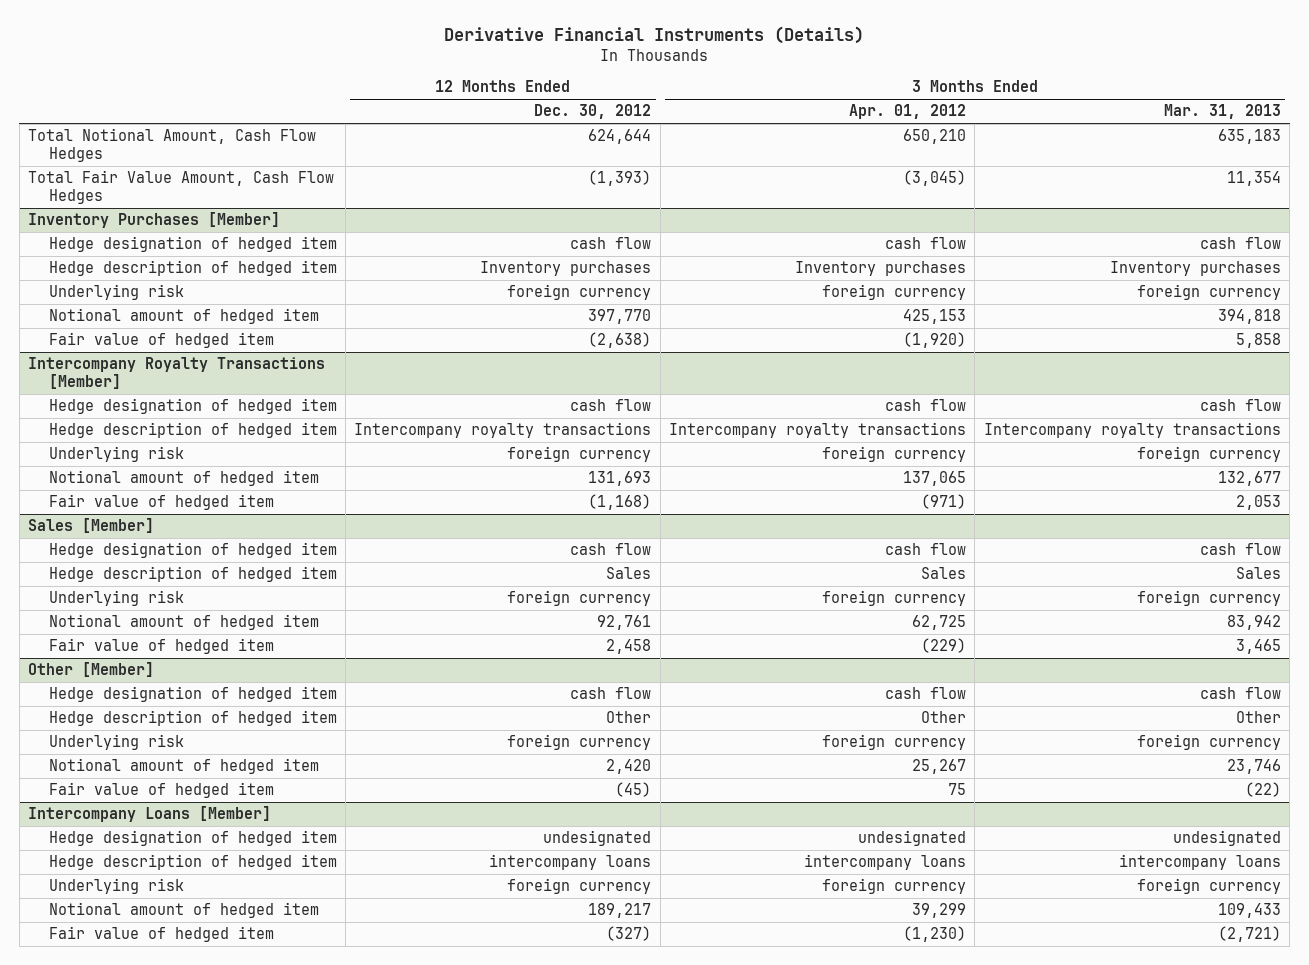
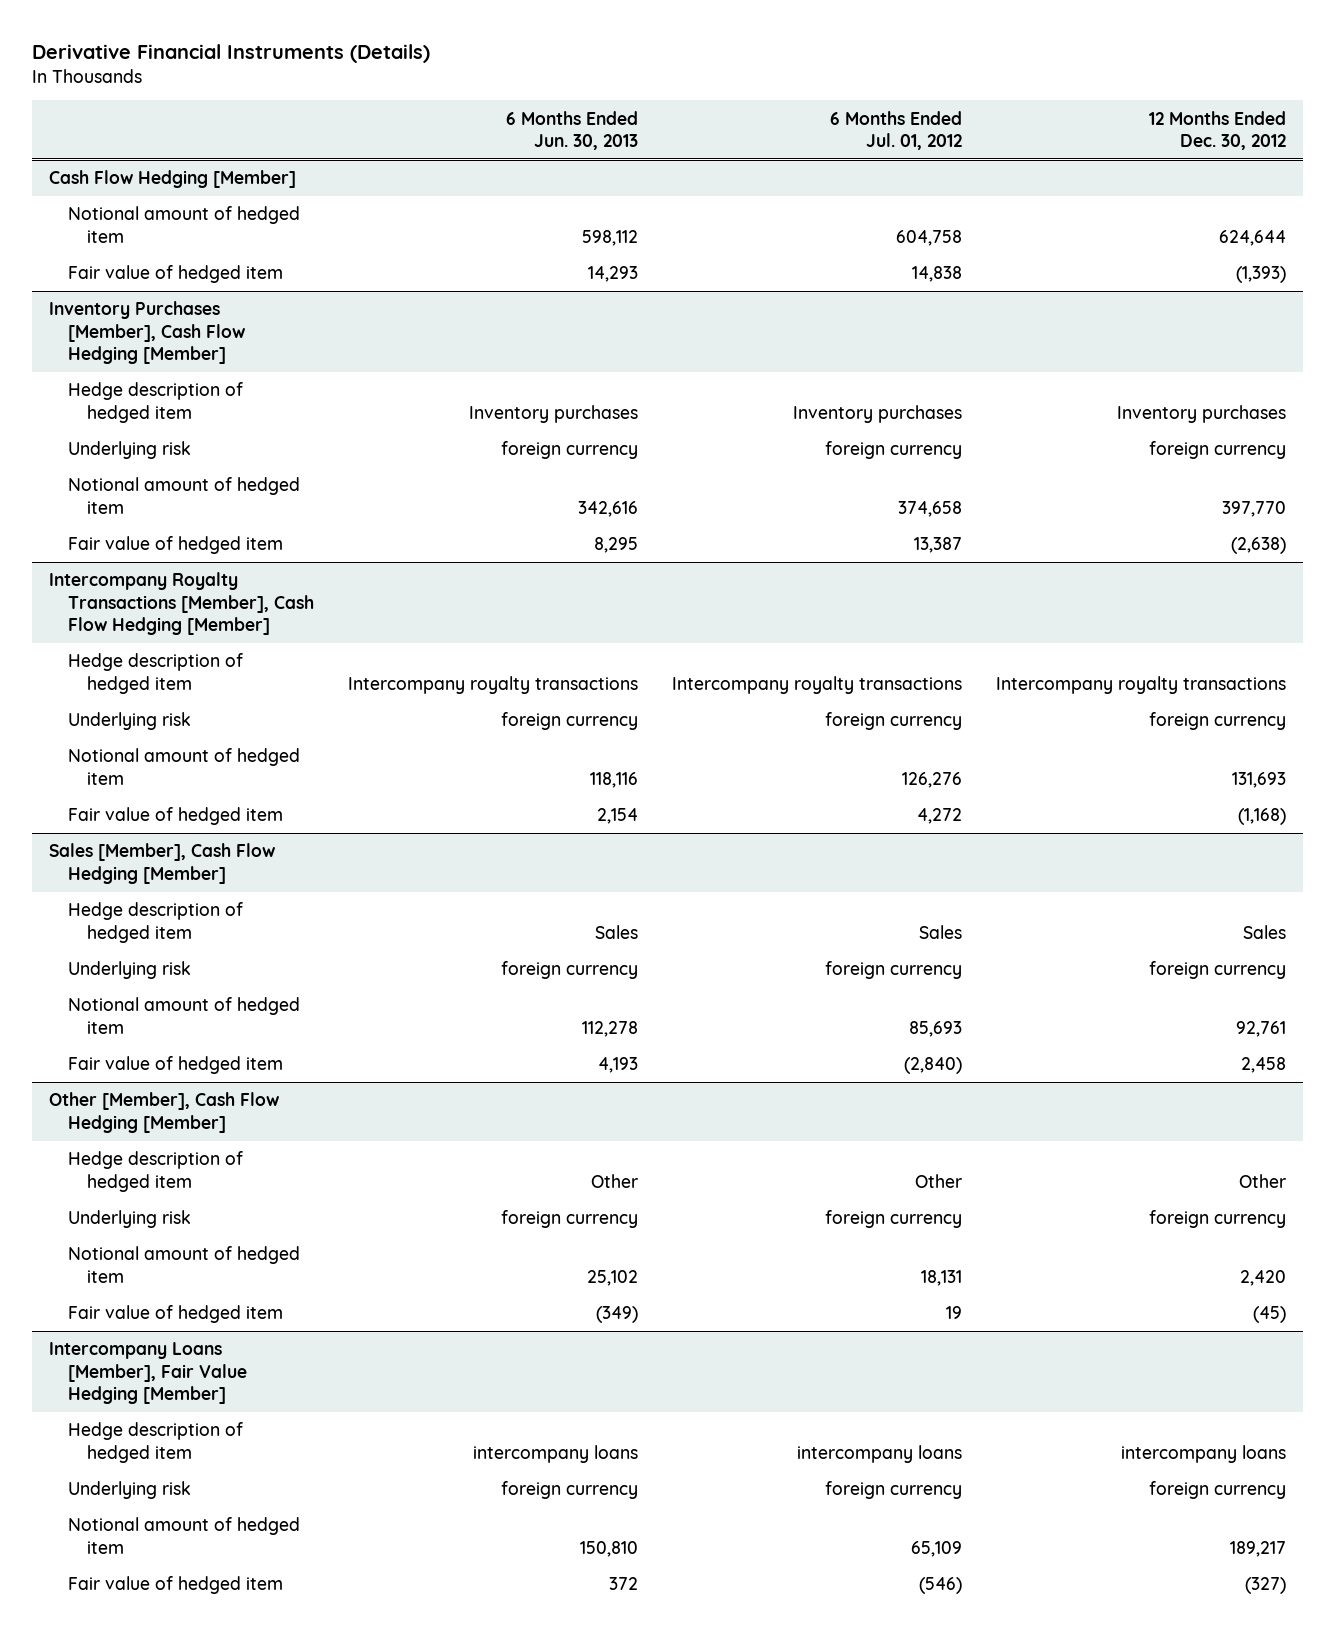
- | 12 Months Ended Dec. 30, 2012 | 3 Months Ended Apr. 01, 2012 | 3 Months Ended Mar. 31, 2013
+ | 6 Months Ended Jun. 30, 2013 | 6 Months Ended Jul. 01, 2012 | 12 Months Ended Dec. 30, 2012
- Total Notional Amount, Cash Flow Hedges | 624,644 | 650,210 | 635,183
- Total Fair Value Amount, Cash Flow Hedges | (1,393) | (3,045) | 11,354
- Inventory Purchases [Member]
- Hedge designation of hedged item | cash flow | cash flow | cash flow
+ Cash Flow Hedging [Member]
+ Notional amount of hedged item | 598,112 | 604,758 | 624,644
+ Fair value of hedged item | 14,293 | 14,838 | (1,393)
+ Inventory Purchases [Member], Cash Flow Hedging [Member]
- Intercompany Royalty Transactions [Member]
- Hedge designation of hedged item | cash flow | cash flow | cash flow
+ Intercompany Royalty Transactions [Member], Cash Flow Hedging [Member]
- Sales [Member]
- Hedge designation of hedged item | cash flow | cash flow | cash flow
+ Sales [Member], Cash Flow Hedging [Member]
- Other [Member]
- Hedge designation of hedged item | cash flow | cash flow | cash flow
+ Other [Member], Cash Flow Hedging [Member]
- Intercompany Loans [Member]
- Hedge designation of hedged item | undesignated | undesignated | undesignated
+ Intercompany Loans [Member], Fair Value Hedging [Member]

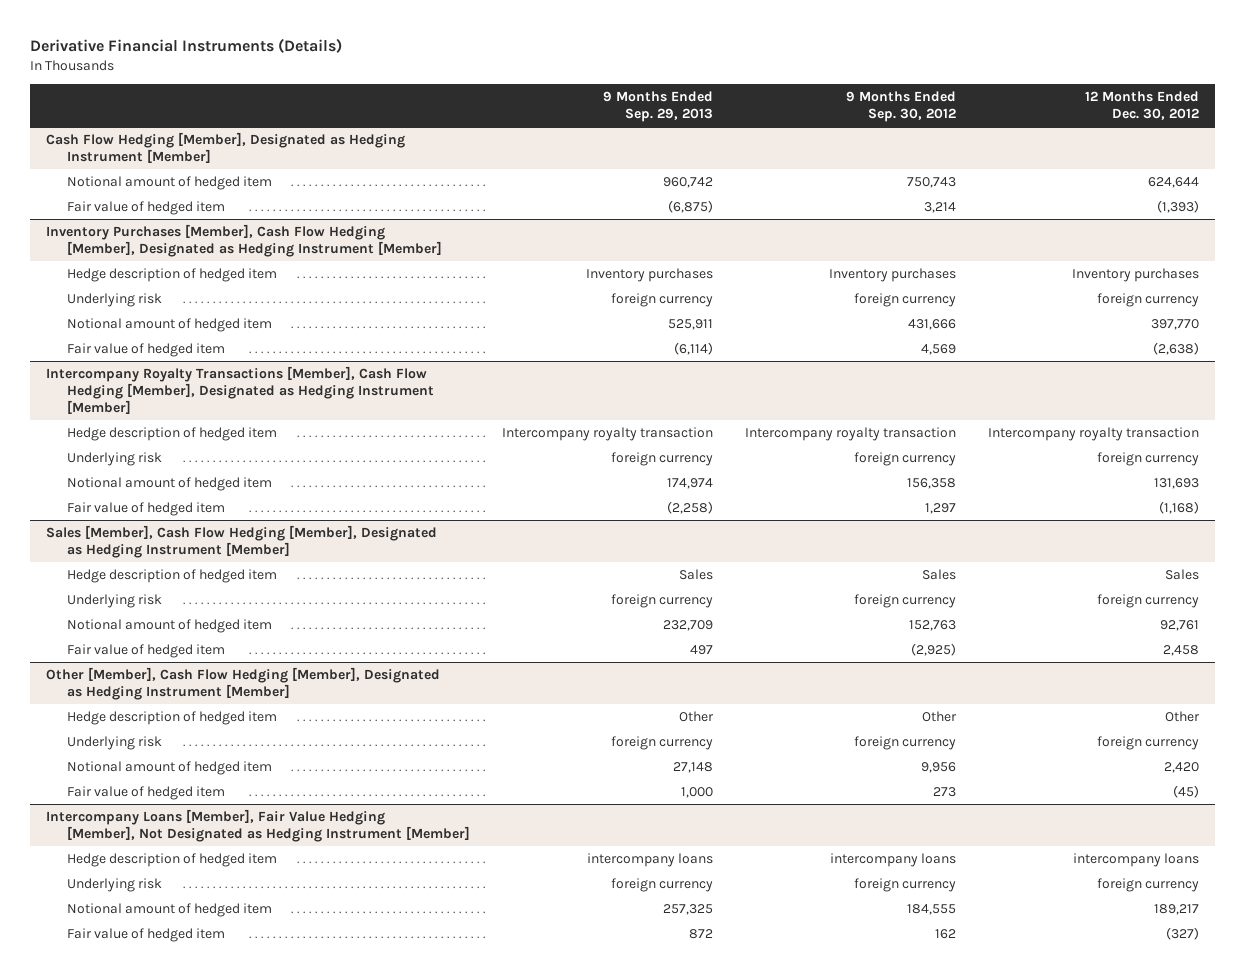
- | 6 Months Ended Jun. 30, 2013 | 6 Months Ended Jul. 01, 2012 | 12 Months Ended Dec. 30, 2012
+ | 9 Months Ended Sep. 29, 2013 | 9 Months Ended Sep. 30, 2012 | 12 Months Ended Dec. 30, 2012
- Cash Flow Hedging [Member]
+ Cash Flow Hedging [Member], Designated as Hedging Instrument [Member]
- Inventory Purchases [Member], Cash Flow Hedging [Member]
+ Inventory Purchases [Member], Cash Flow Hedging [Member], Designated as Hedging Instrument [Member]
- Intercompany Royalty Transactions [Member], Cash Flow Hedging [Member]
- Hedge description of hedged item | Intercompany royalty transactions | Intercompany royalty transactions | Intercompany royalty transactions
+ Intercompany Royalty Transactions [Member], Cash Flow Hedging [Member], Designated as Hedging Instrument [Member]
+ Hedge description of hedged item | Intercompany royalty transaction | Intercompany royalty transaction | Intercompany royalty transaction
- Sales [Member], Cash Flow Hedging [Member]
+ Sales [Member], Cash Flow Hedging [Member], Designated as Hedging Instrument [Member]
- Other [Member], Cash Flow Hedging [Member]
+ Other [Member], Cash Flow Hedging [Member], Designated as Hedging Instrument [Member]
- Intercompany Loans [Member], Fair Value Hedging [Member]
+ Intercompany Loans [Member], Fair Value Hedging [Member], Not Designated as Hedging Instrument [Member]

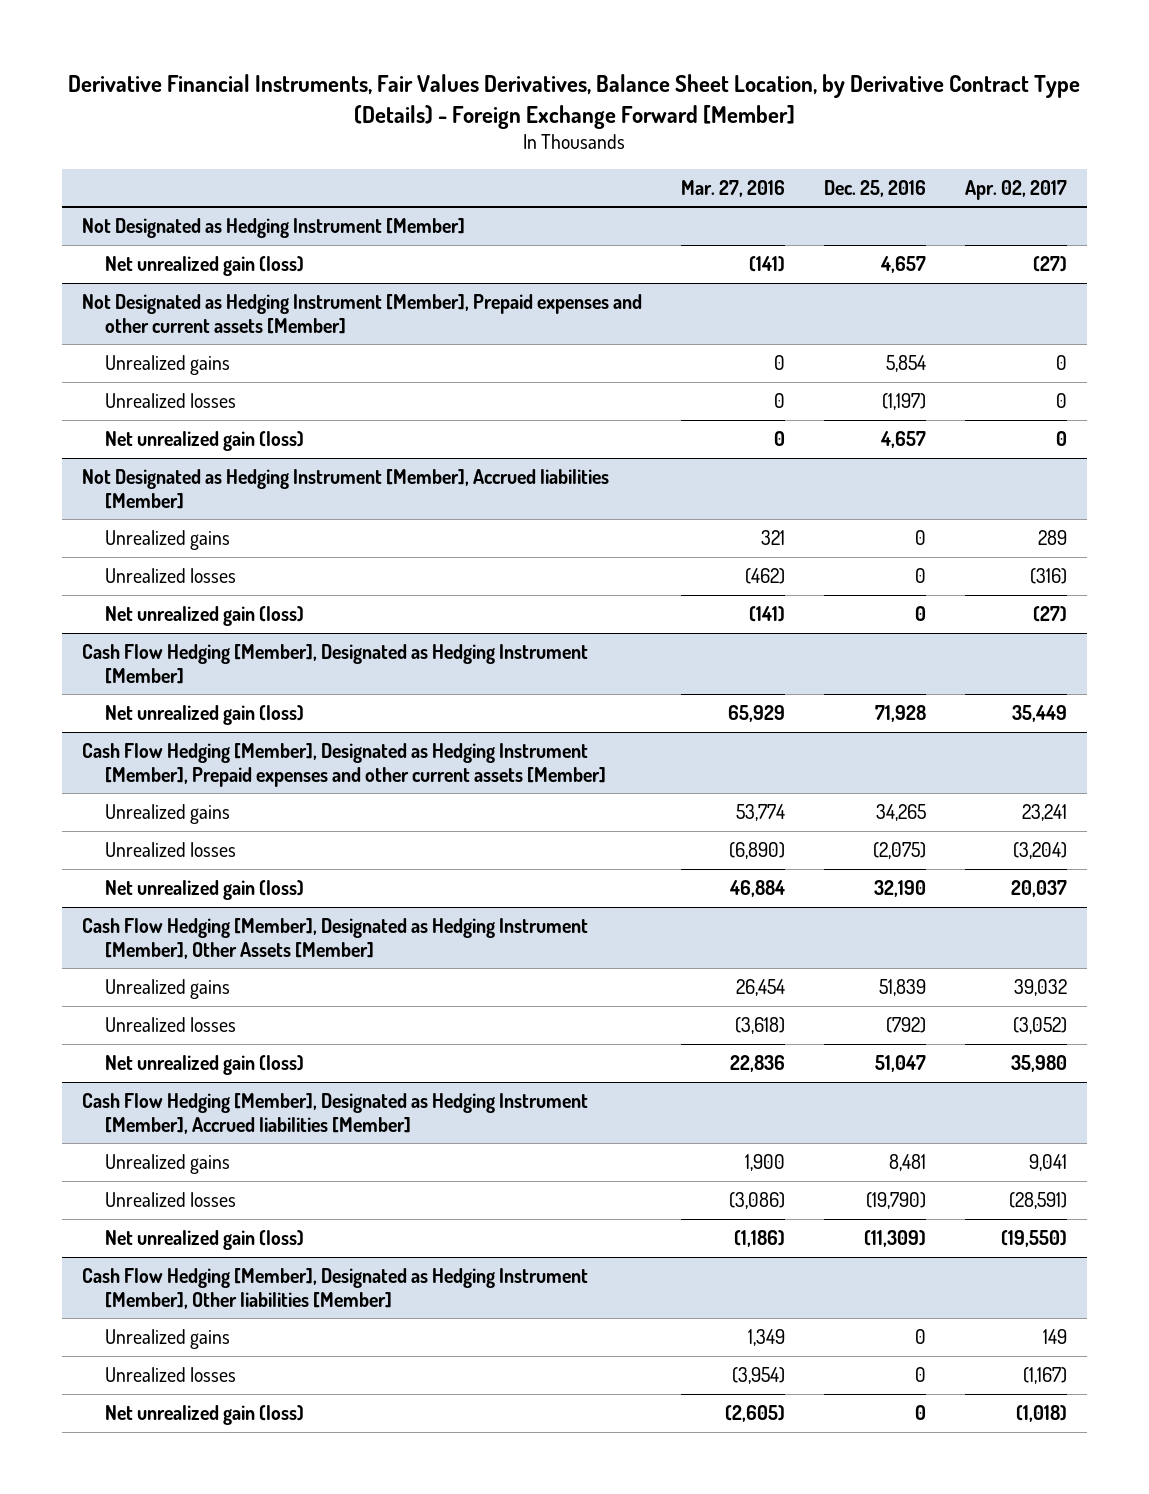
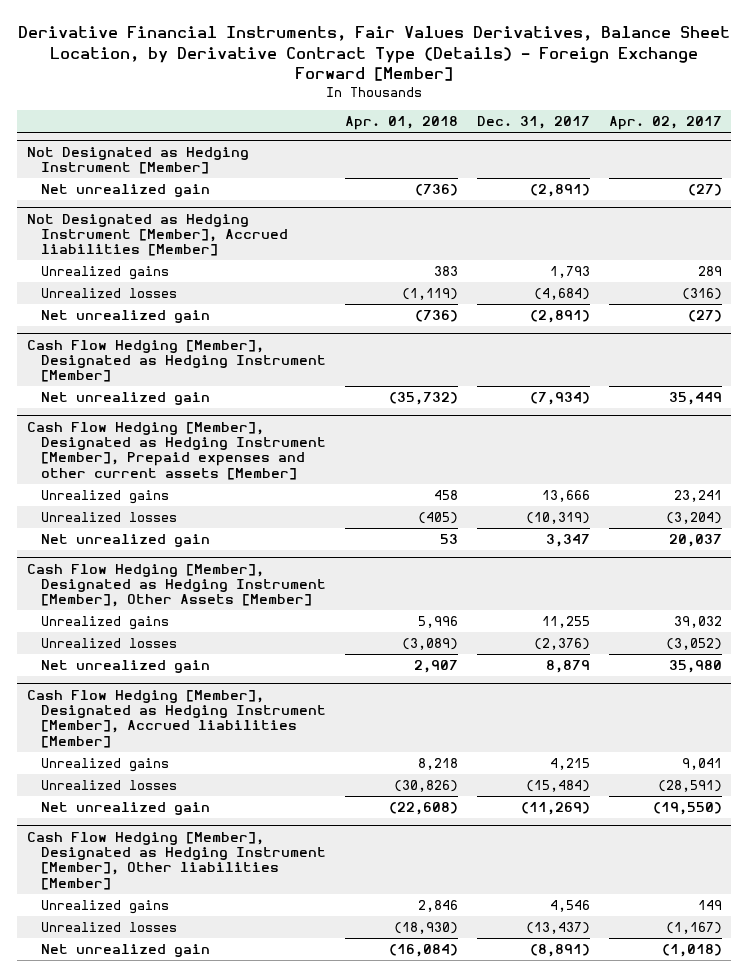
- | Mar. 27, 2016 | Dec. 25, 2016 | Apr. 02, 2017
+ | Apr. 01, 2018 | Dec. 31, 2017 | Apr. 02, 2017
@ Not Designated as Hedging Instrument [Member]
- Net unrealized gain (loss) | (141) | 4,657 | (27)
- Not Designated as Hedging Instrument [Member], Prepaid expenses and other current assets [Member]
- Unrealized gains | 0 | 5,854 | 0
- Unrealized losses | 0 | (1,197) | 0
- Net unrealized gain (loss) | 0 | 4,657 | 0
@ Not Designated as Hedging Instrument [Member]
+ Net unrealized gain | (736) | (2,891) | (27)
@ Not Designated as Hedging Instrument [Member], Accrued liabilities [Member]
- Net unrealized gain (loss) | (141) | 0 | (27)
+ Net unrealized gain | (736) | (2,891) | (27)
@ Cash Flow Hedging [Member], Designated as Hedging Instrument [Member]
- Net unrealized gain (loss) | 65,929 | 71,928 | 35,449
+ Net unrealized gain | (35,732) | (7,934) | 35,449
@ Cash Flow Hedging [Member], Designated as Hedging Instrument [Member], Prepaid expenses and other current assets [Member]
- Net unrealized gain (loss) | 46,884 | 32,190 | 20,037
+ Net unrealized gain | 53 | 3,347 | 20,037
@ Cash Flow Hedging [Member], Designated as Hedging Instrument [Member], Other Assets [Member]
- Net unrealized gain (loss) | 22,836 | 51,047 | 35,980
+ Net unrealized gain | 2,907 | 8,879 | 35,980
@ Cash Flow Hedging [Member], Designated as Hedging Instrument [Member], Accrued liabilities [Member]
- Net unrealized gain (loss) | (1,186) | (11,309) | (19,550)
+ Net unrealized gain | (22,608) | (11,269) | (19,550)
@ Cash Flow Hedging [Member], Designated as Hedging Instrument [Member], Other liabilities [Member]
- Net unrealized gain (loss) | (2,605) | 0 | (1,018)
+ Net unrealized gain | (16,084) | (8,891) | (1,018)

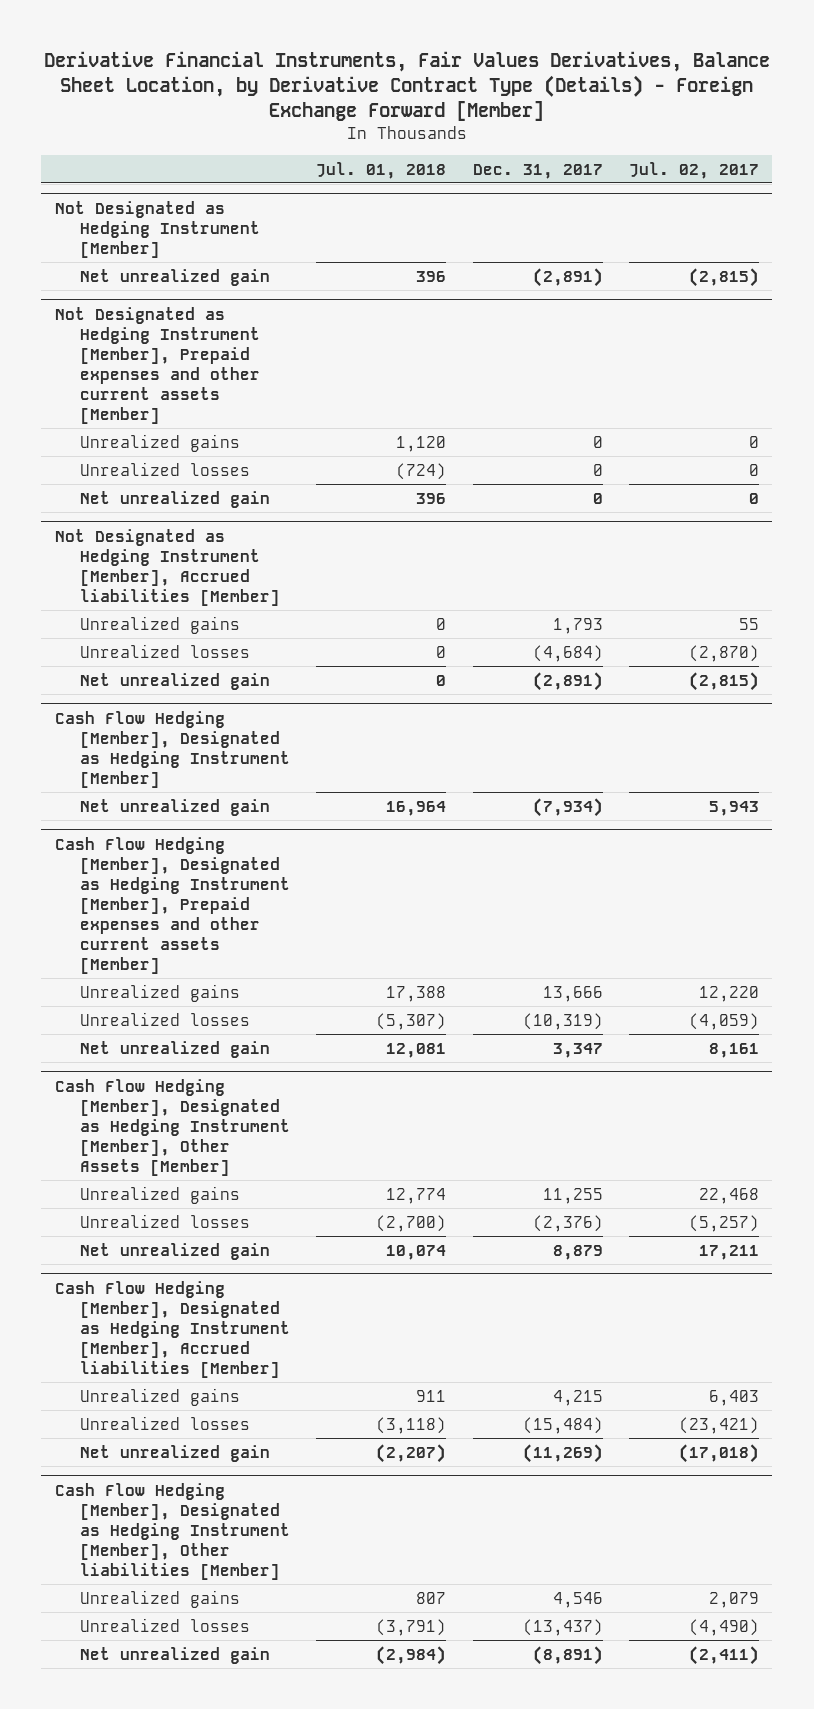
- | Apr. 01, 2018 | Dec. 31, 2017 | Apr. 02, 2017
+ | Jul. 01, 2018 | Dec. 31, 2017 | Jul. 02, 2017
+ Not Designated as Hedging Instrument [Member], Prepaid expenses and other current assets [Member]
+ Unrealized gains | 1,120 | 0 | 0
+ Unrealized losses | (724) | 0 | 0
+ Net unrealized gain | 396 | 0 | 0

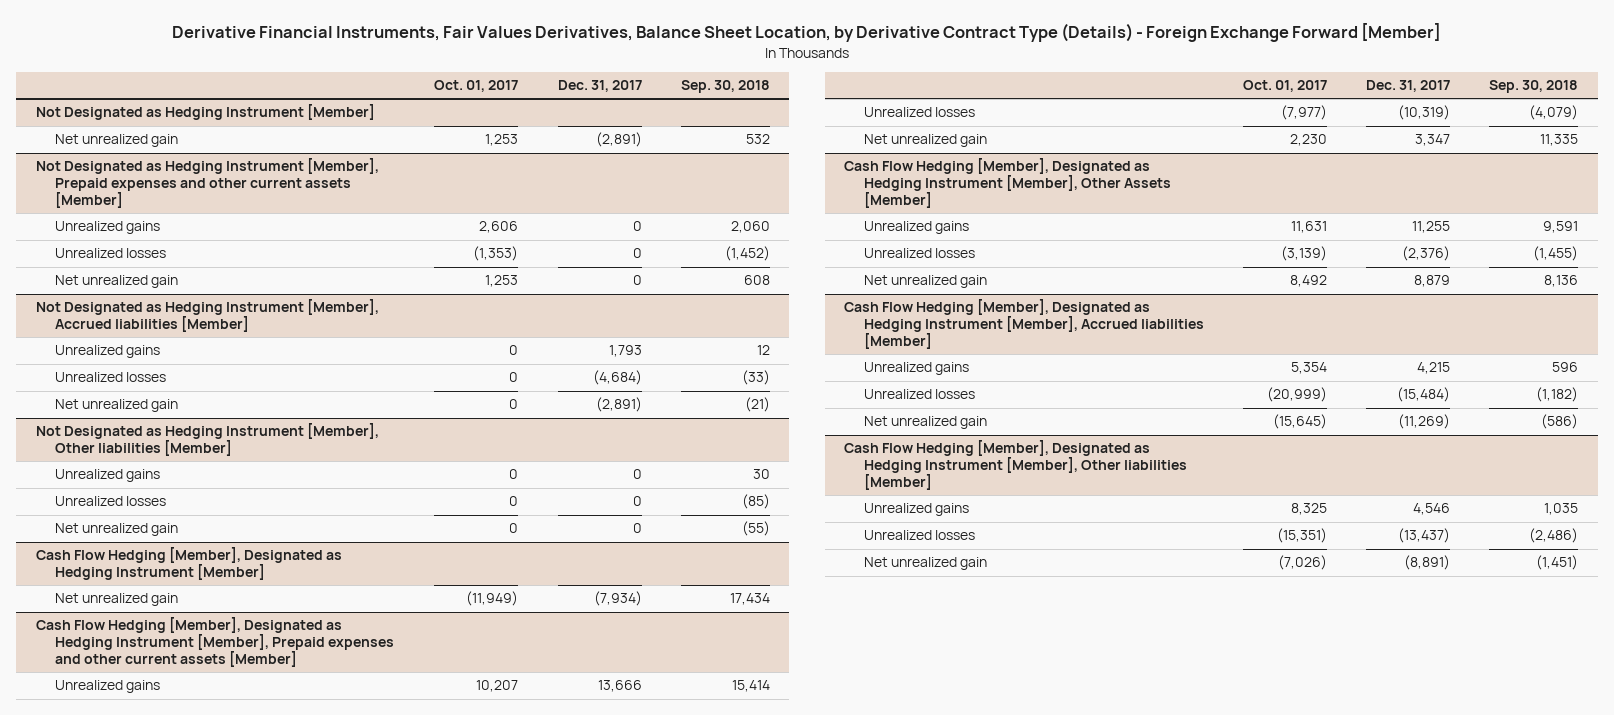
- | Jul. 01, 2018 | Dec. 31, 2017 | Jul. 02, 2017
+ | Oct. 01, 2017 | Dec. 31, 2017 | Sep. 30, 2018
+ Not Designated as Hedging Instrument [Member], Other liabilities [Member]
+ Unrealized gains | 0 | 0 | 30
+ Unrealized losses | 0 | 0 | (85)
+ Net unrealized gain | 0 | 0 | (55)

